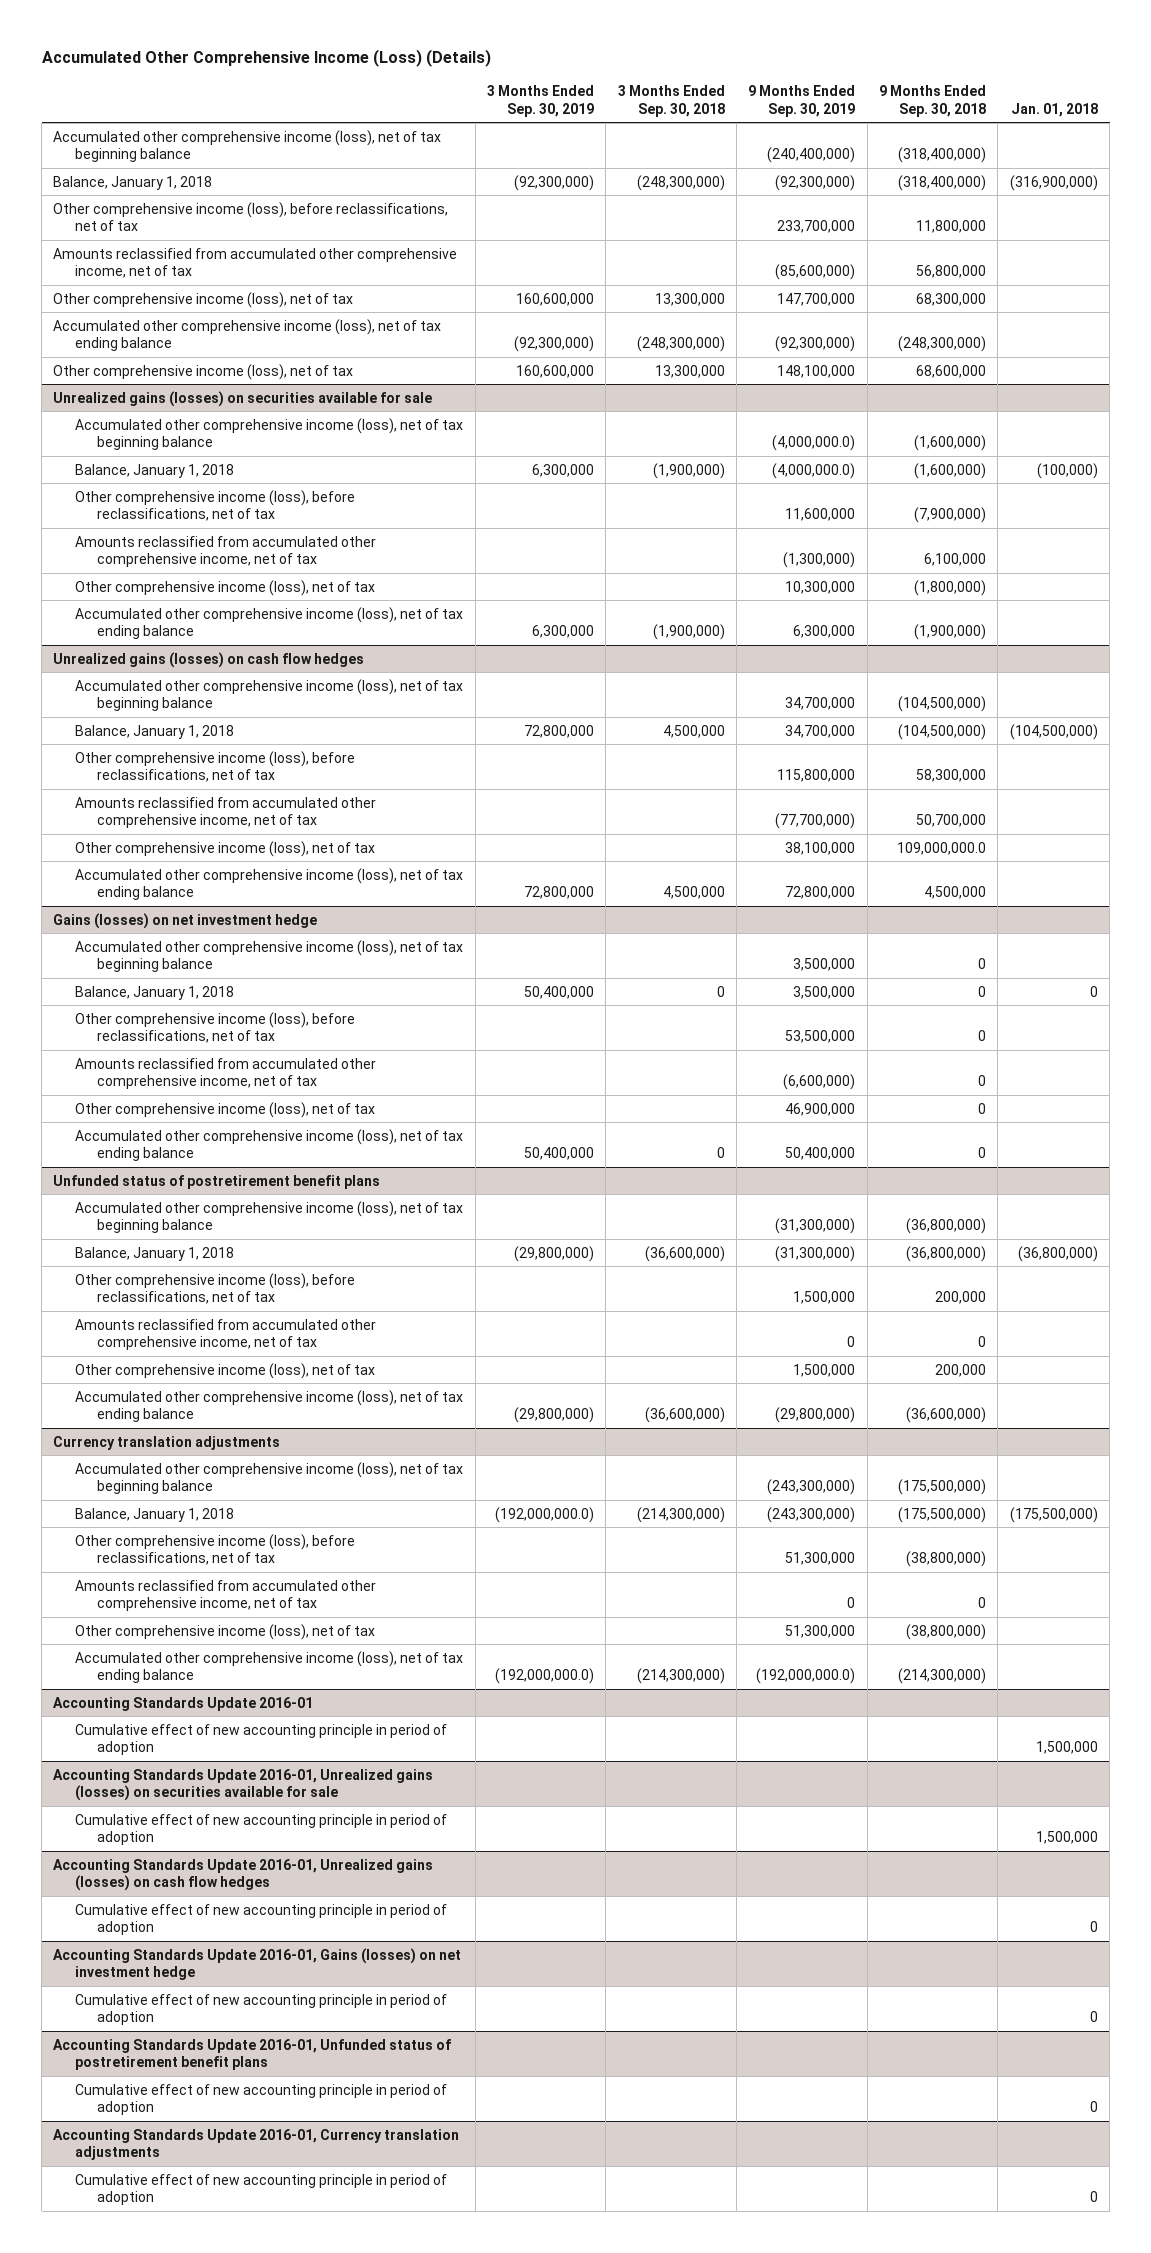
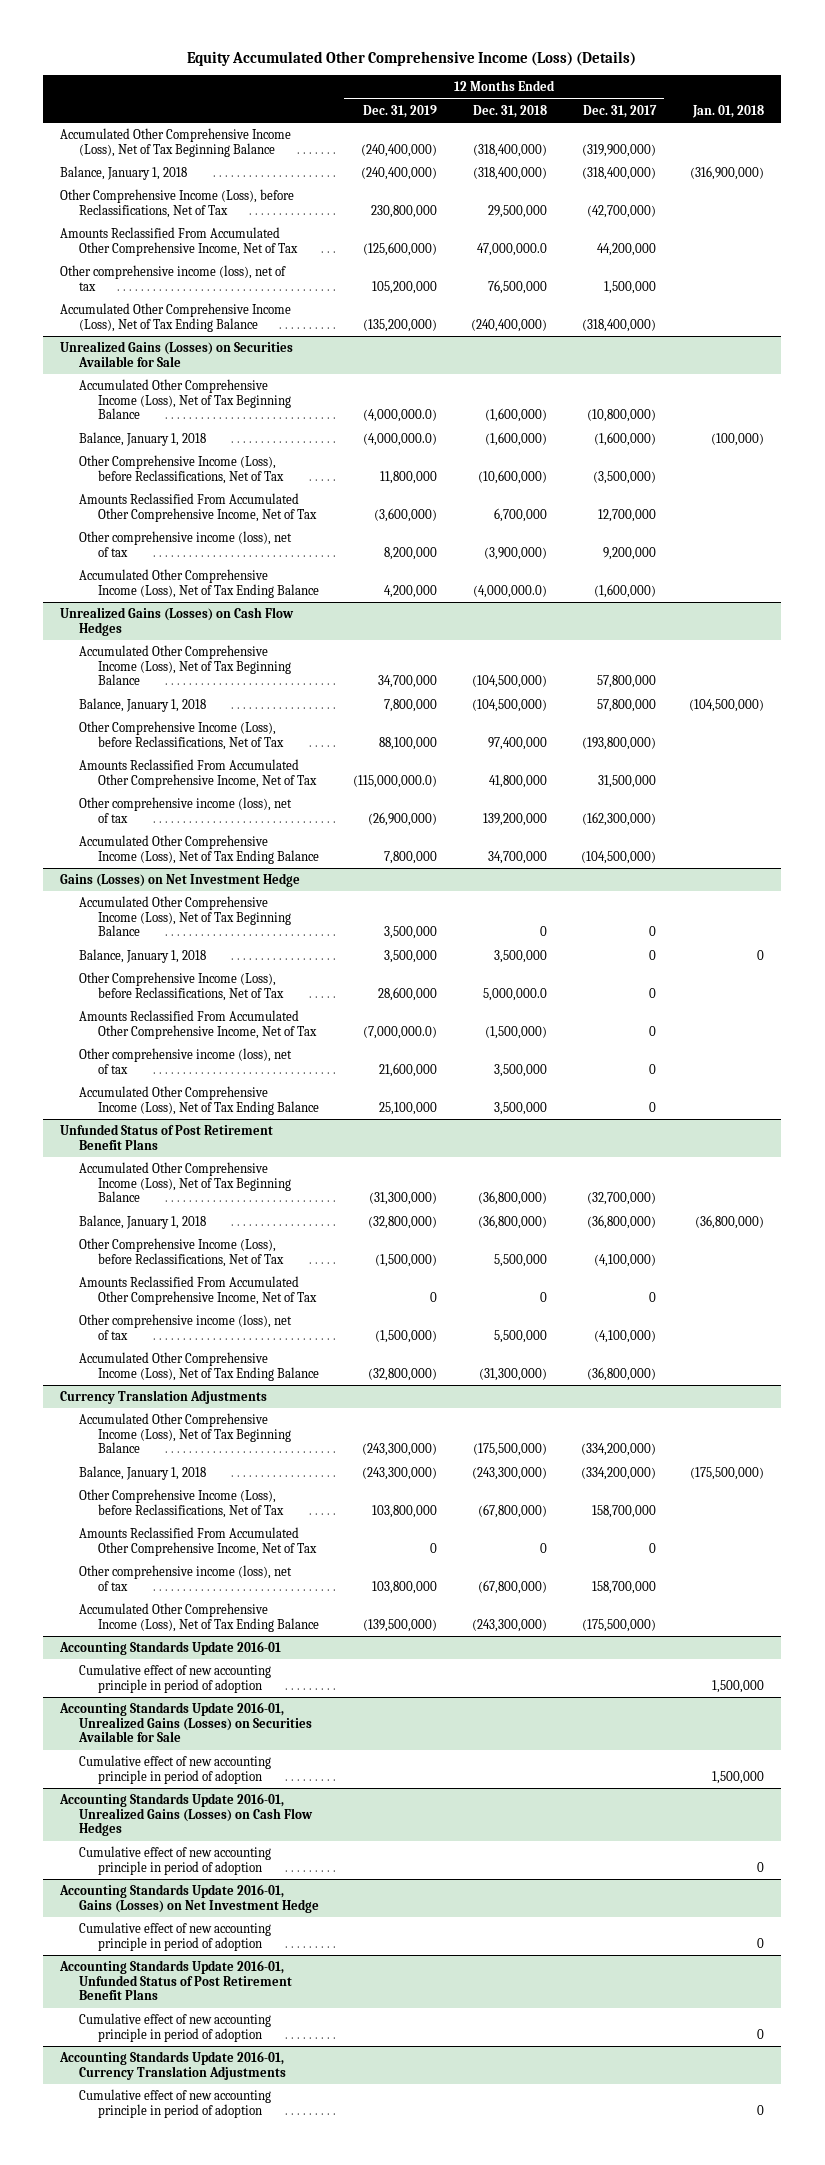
- Accumulated Other Comprehensive Income (Loss) (Details)
+ Equity Accumulated Other Comprehensive Income (Loss) (Details)
- | 3 Months Ended Sep. 30, 2019 | 3 Months Ended Sep. 30, 2018 | 9 Months Ended Sep. 30, 2019 | 9 Months Ended Sep. 30, 2018 | Jan. 01, 2018
+ | 12 Months Ended Dec. 31, 2019 | 12 Months Ended Dec. 31, 2018 | 12 Months Ended Dec. 31, 2017 | Jan. 01, 2018
- Accumulated other comprehensive income (loss), net of tax beginning balance | | | (240,400,000) | (318,400,000) |
+ Accumulated Other Comprehensive Income (Loss), Net of Tax Beginning Balance | (240,400,000) | (318,400,000) | (319,900,000) |
- Other comprehensive income (loss), before reclassifications, net of tax | | | 233,700,000 | 11,800,000 |
- Amounts reclassified from accumulated other comprehensive income, net of tax | | | (85,600,000) | 56,800,000 |
- Other comprehensive income (loss), net of tax | 160,600,000 | 13,300,000 | 147,700,000 | 68,300,000 |
- Accumulated other comprehensive income (loss), net of tax ending balance | (92,300,000) | (248,300,000) | (92,300,000) | (248,300,000) |
+ Other Comprehensive Income (Loss), before Reclassifications, Net of Tax | 230,800,000 | 29,500,000 | (42,700,000) |
+ Amounts Reclassified From Accumulated Other Comprehensive Income, Net of Tax | (125,600,000) | 47,000,000.0 | 44,200,000 |
- Unrealized gains (losses) on securities available for sale
- Accumulated other comprehensive income (loss), net of tax beginning balance | | | (4,000,000.0) | (1,600,000) |
+ Accumulated Other Comprehensive Income (Loss), Net of Tax Ending Balance | (135,200,000) | (240,400,000) | (318,400,000) |
+ Unrealized Gains (Losses) on Securities Available for Sale
+ Accumulated Other Comprehensive Income (Loss), Net of Tax Beginning Balance | (4,000,000.0) | (1,600,000) | (10,800,000) |
- Other comprehensive income (loss), before reclassifications, net of tax | | | 11,600,000 | (7,900,000) |
- Amounts reclassified from accumulated other comprehensive income, net of tax | | | (1,300,000) | 6,100,000 |
+ Other Comprehensive Income (Loss), before Reclassifications, Net of Tax | 11,800,000 | (10,600,000) | (3,500,000) |
+ Amounts Reclassified From Accumulated Other Comprehensive Income, Net of Tax | (3,600,000) | 6,700,000 | 12,700,000 |
- Accumulated other comprehensive income (loss), net of tax ending balance | 6,300,000 | (1,900,000) | 6,300,000 | (1,900,000) |
- Unrealized gains (losses) on cash flow hedges
- Accumulated other comprehensive income (loss), net of tax beginning balance | | | 34,700,000 | (104,500,000) |
+ Accumulated Other Comprehensive Income (Loss), Net of Tax Ending Balance | 4,200,000 | (4,000,000.0) | (1,600,000) |
+ Unrealized Gains (Losses) on Cash Flow Hedges
+ Accumulated Other Comprehensive Income (Loss), Net of Tax Beginning Balance | 34,700,000 | (104,500,000) | 57,800,000 |
- Other comprehensive income (loss), before reclassifications, net of tax | | | 115,800,000 | 58,300,000 |
- Amounts reclassified from accumulated other comprehensive income, net of tax | | | (77,700,000) | 50,700,000 |
+ Other Comprehensive Income (Loss), before Reclassifications, Net of Tax | 88,100,000 | 97,400,000 | (193,800,000) |
+ Amounts Reclassified From Accumulated Other Comprehensive Income, Net of Tax | (115,000,000.0) | 41,800,000 | 31,500,000 |
- Accumulated other comprehensive income (loss), net of tax ending balance | 72,800,000 | 4,500,000 | 72,800,000 | 4,500,000 |
- Gains (losses) on net investment hedge
- Accumulated other comprehensive income (loss), net of tax beginning balance | | | 3,500,000 | 0 |
+ Accumulated Other Comprehensive Income (Loss), Net of Tax Ending Balance | 7,800,000 | 34,700,000 | (104,500,000) |
+ Gains (Losses) on Net Investment Hedge
+ Accumulated Other Comprehensive Income (Loss), Net of Tax Beginning Balance | 3,500,000 | 0 | 0 |
- Other comprehensive income (loss), before reclassifications, net of tax | | | 53,500,000 | 0 |
- Amounts reclassified from accumulated other comprehensive income, net of tax | | | (6,600,000) | 0 |
+ Other Comprehensive Income (Loss), before Reclassifications, Net of Tax | 28,600,000 | 5,000,000.0 | 0 |
+ Amounts Reclassified From Accumulated Other Comprehensive Income, Net of Tax | (7,000,000.0) | (1,500,000) | 0 |
- Accumulated other comprehensive income (loss), net of tax ending balance | 50,400,000 | 0 | 50,400,000 | 0 |
- Unfunded status of postretirement benefit plans
- Accumulated other comprehensive income (loss), net of tax beginning balance | | | (31,300,000) | (36,800,000) |
+ Accumulated Other Comprehensive Income (Loss), Net of Tax Ending Balance | 25,100,000 | 3,500,000 | 0 |
+ Unfunded Status of Post Retirement Benefit Plans
+ Accumulated Other Comprehensive Income (Loss), Net of Tax Beginning Balance | (31,300,000) | (36,800,000) | (32,700,000) |
- Other comprehensive income (loss), before reclassifications, net of tax | | | 1,500,000 | 200,000 |
- Amounts reclassified from accumulated other comprehensive income, net of tax | | | 0 | 0 |
+ Other Comprehensive Income (Loss), before Reclassifications, Net of Tax | (1,500,000) | 5,500,000 | (4,100,000) |
+ Amounts Reclassified From Accumulated Other Comprehensive Income, Net of Tax | 0 | 0 | 0 |
- Accumulated other comprehensive income (loss), net of tax ending balance | (29,800,000) | (36,600,000) | (29,800,000) | (36,600,000) |
- Currency translation adjustments
- Accumulated other comprehensive income (loss), net of tax beginning balance | | | (243,300,000) | (175,500,000) |
+ Accumulated Other Comprehensive Income (Loss), Net of Tax Ending Balance | (32,800,000) | (31,300,000) | (36,800,000) |
+ Currency Translation Adjustments
+ Accumulated Other Comprehensive Income (Loss), Net of Tax Beginning Balance | (243,300,000) | (175,500,000) | (334,200,000) |
- Other comprehensive income (loss), before reclassifications, net of tax | | | 51,300,000 | (38,800,000) |
- Amounts reclassified from accumulated other comprehensive income, net of tax | | | 0 | 0 |
+ Other Comprehensive Income (Loss), before Reclassifications, Net of Tax | 103,800,000 | (67,800,000) | 158,700,000 |
+ Amounts Reclassified From Accumulated Other Comprehensive Income, Net of Tax | 0 | 0 | 0 |
- Accumulated other comprehensive income (loss), net of tax ending balance | (192,000,000.0) | (214,300,000) | (192,000,000.0) | (214,300,000) |
+ Accumulated Other Comprehensive Income (Loss), Net of Tax Ending Balance | (139,500,000) | (243,300,000) | (175,500,000) |
- Accounting Standards Update 2016-01, Unrealized gains (losses) on securities available for sale
+ Accounting Standards Update 2016-01, Unrealized Gains (Losses) on Securities Available for Sale
- Accounting Standards Update 2016-01, Unrealized gains (losses) on cash flow hedges
+ Accounting Standards Update 2016-01, Unrealized Gains (Losses) on Cash Flow Hedges
- Accounting Standards Update 2016-01, Gains (losses) on net investment hedge
+ Accounting Standards Update 2016-01, Gains (Losses) on Net Investment Hedge
- Accounting Standards Update 2016-01, Unfunded status of postretirement benefit plans
+ Accounting Standards Update 2016-01, Unfunded Status of Post Retirement Benefit Plans
- Accounting Standards Update 2016-01, Currency translation adjustments
+ Accounting Standards Update 2016-01, Currency Translation Adjustments

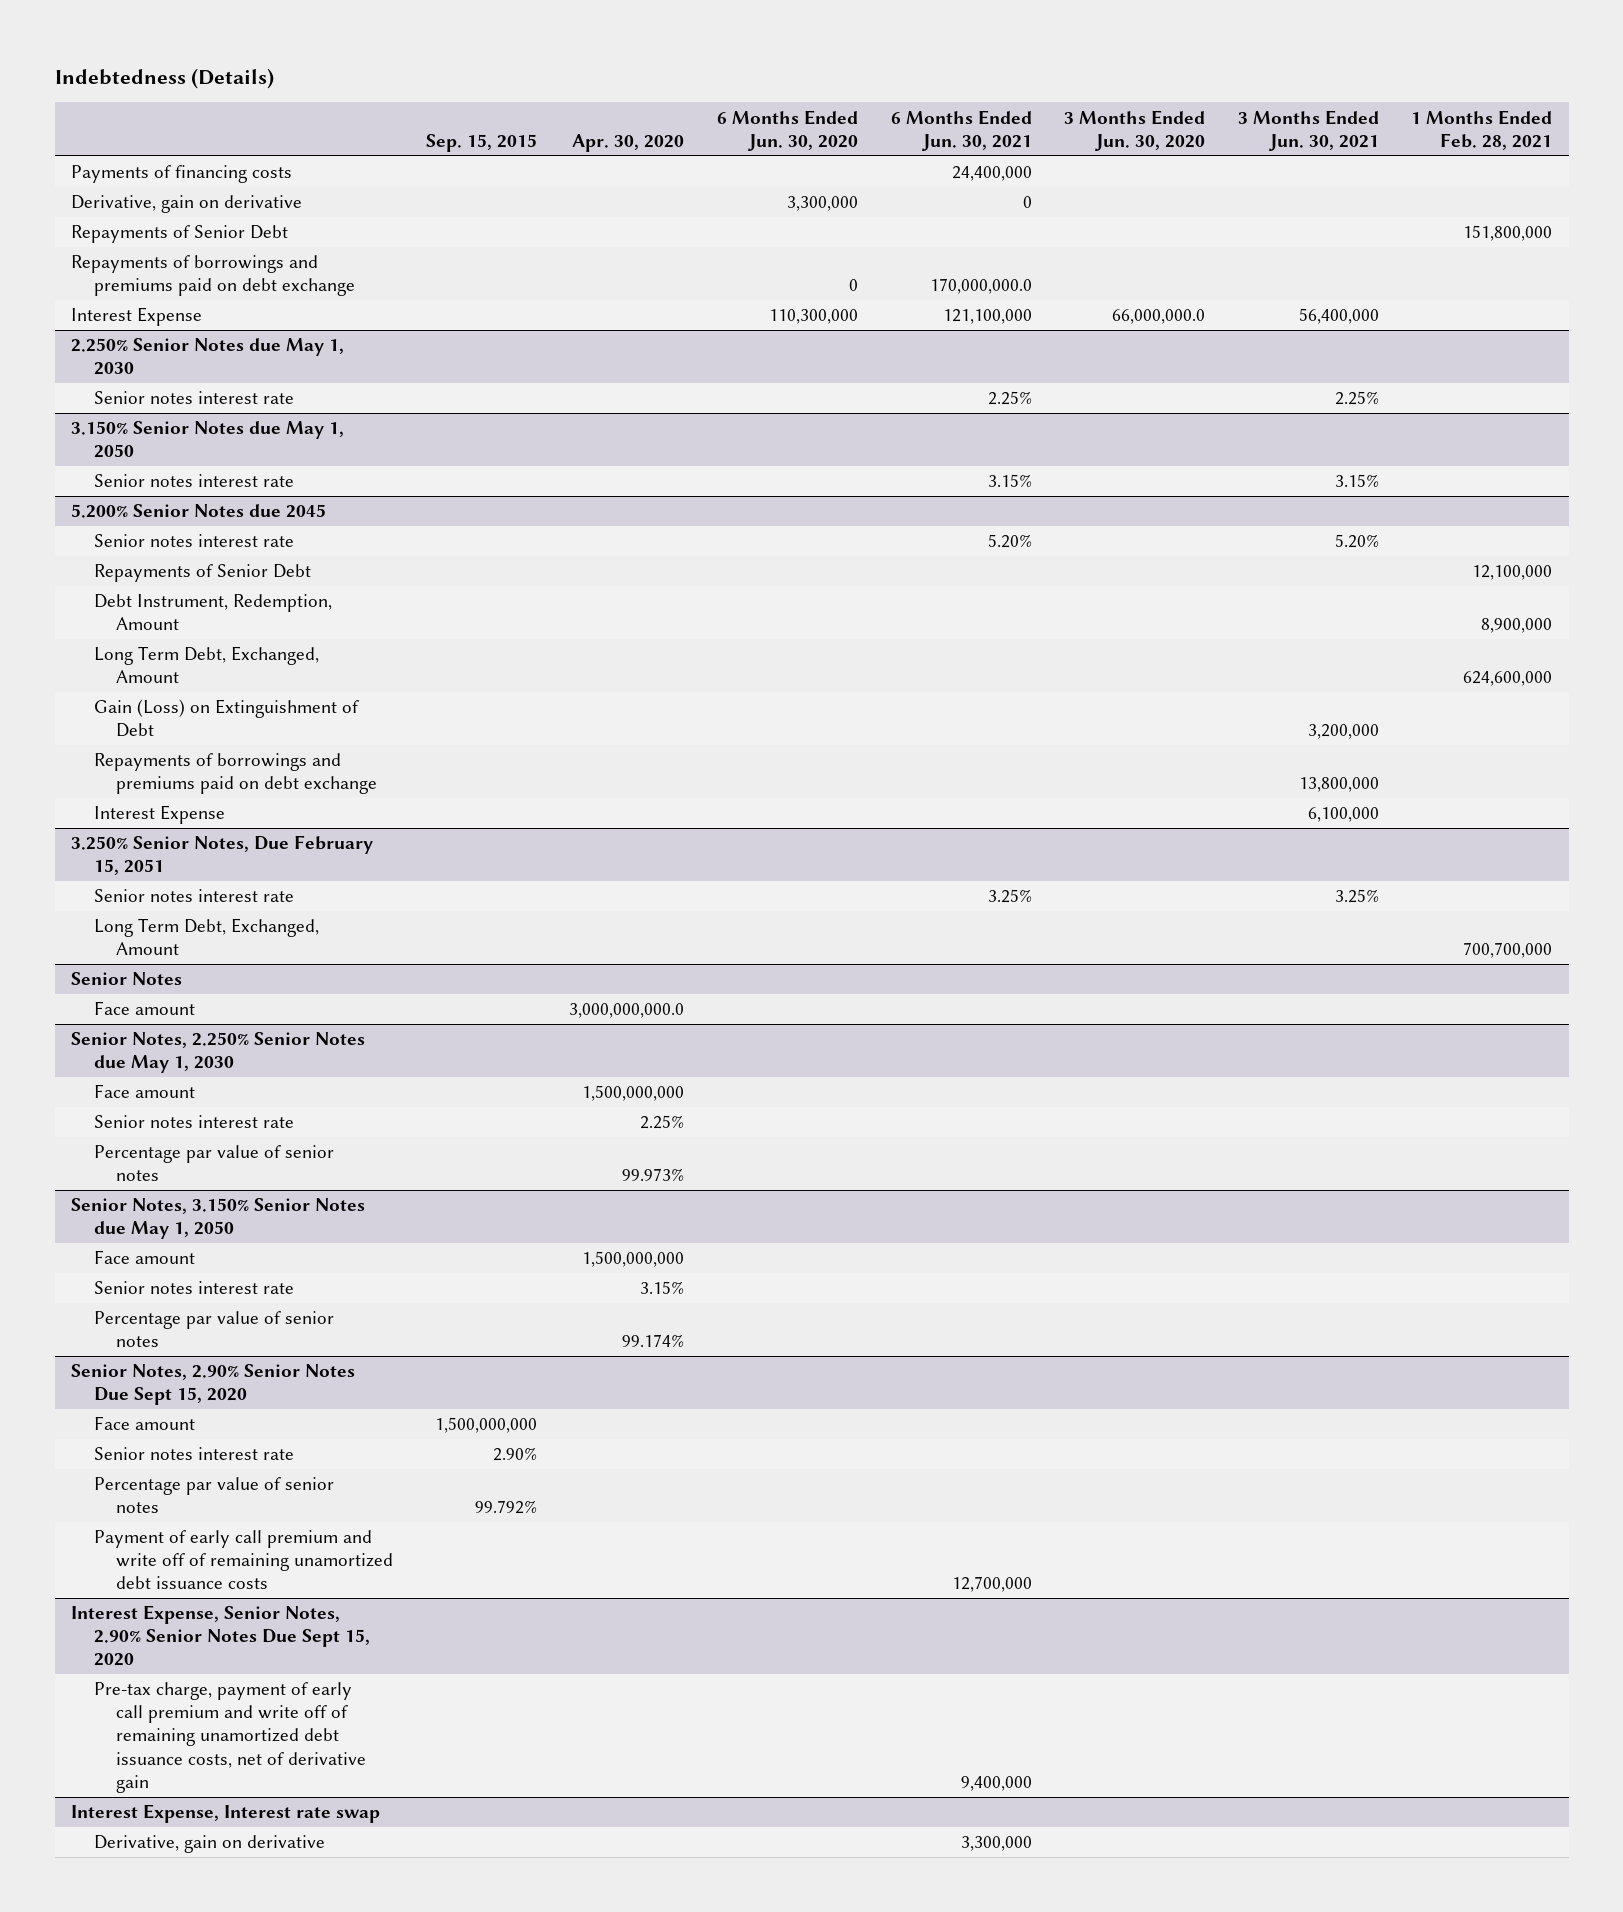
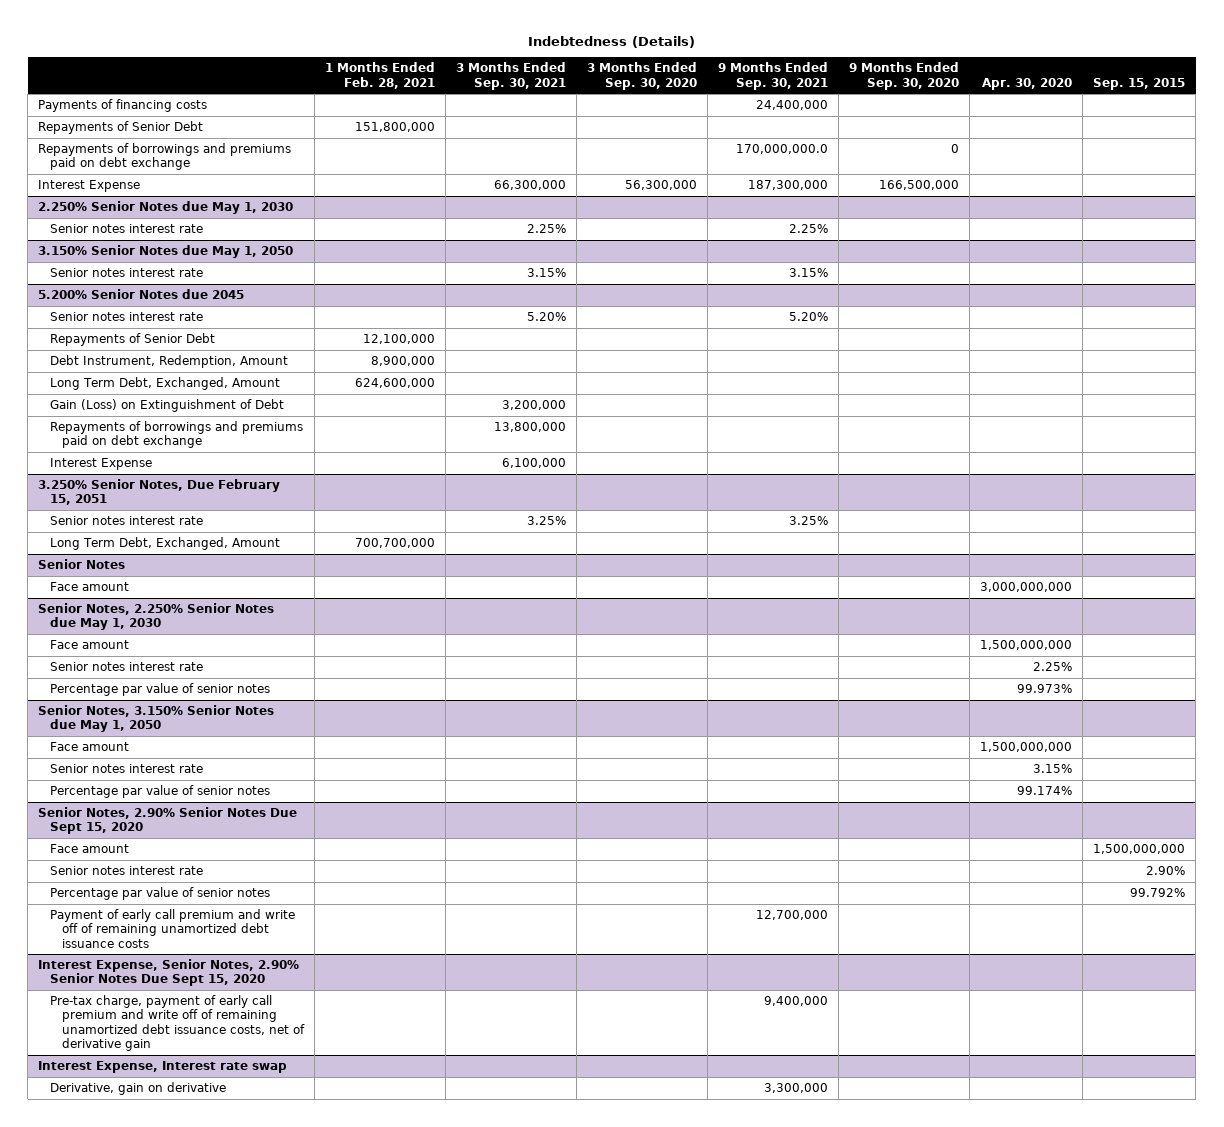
- | Sep. 15, 2015 | Apr. 30, 2020 | 6 Months Ended Jun. 30, 2020 | 6 Months Ended Jun. 30, 2021 | 3 Months Ended Jun. 30, 2020 | 3 Months Ended Jun. 30, 2021 | 1 Months Ended Feb. 28, 2021
+ | 1 Months Ended Feb. 28, 2021 | 3 Months Ended Sep. 30, 2021 | 3 Months Ended Sep. 30, 2020 | 9 Months Ended Sep. 30, 2021 | 9 Months Ended Sep. 30, 2020 | Apr. 30, 2020 | Sep. 15, 2015
- Derivative, gain on derivative | | | 3,300,000 | 0 | | |
@ Senior Notes
- Face amount | | 3,000,000,000.0 | | | | |
+ Face amount | | | | | | 3,000,000,000 |

